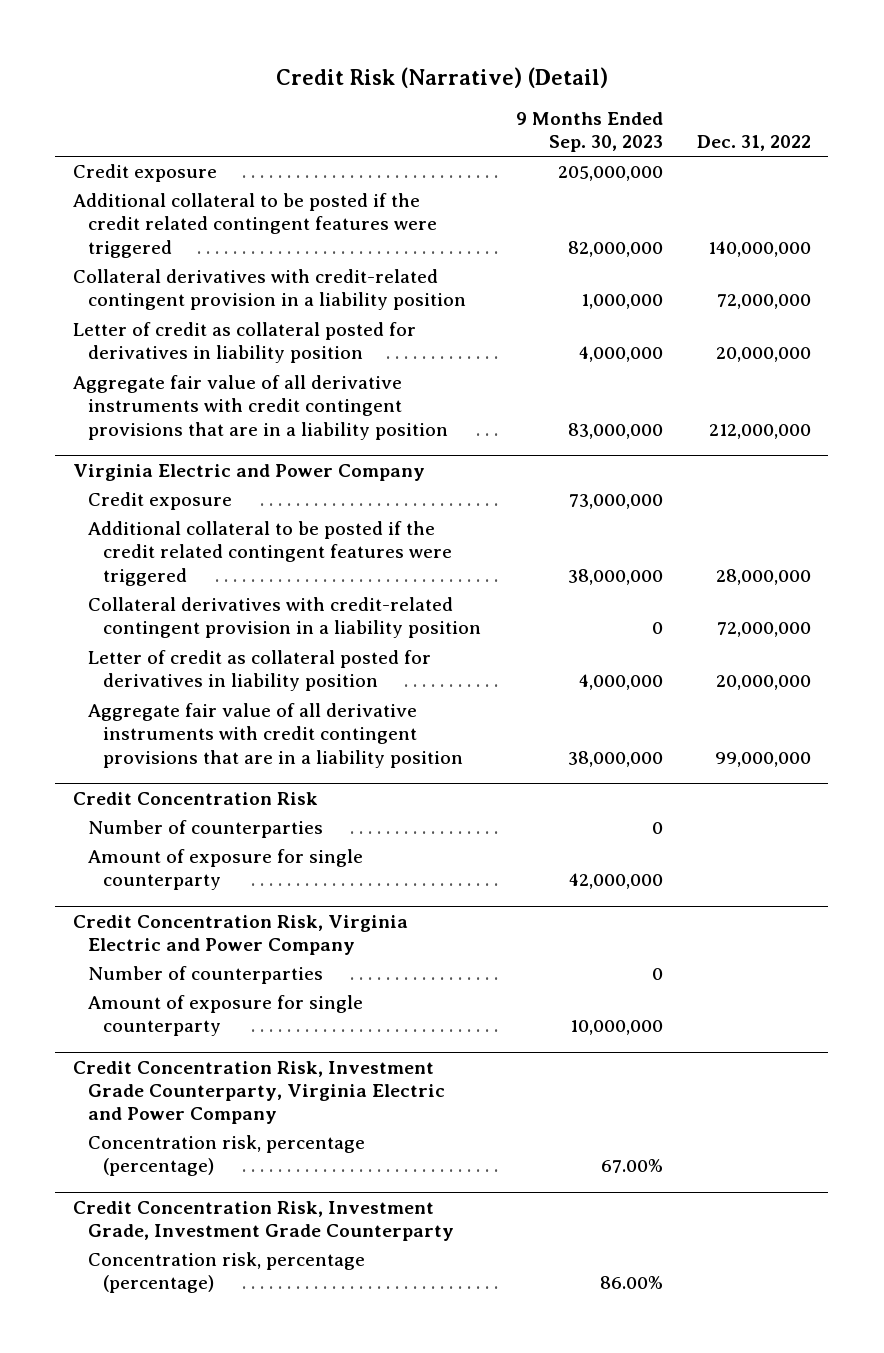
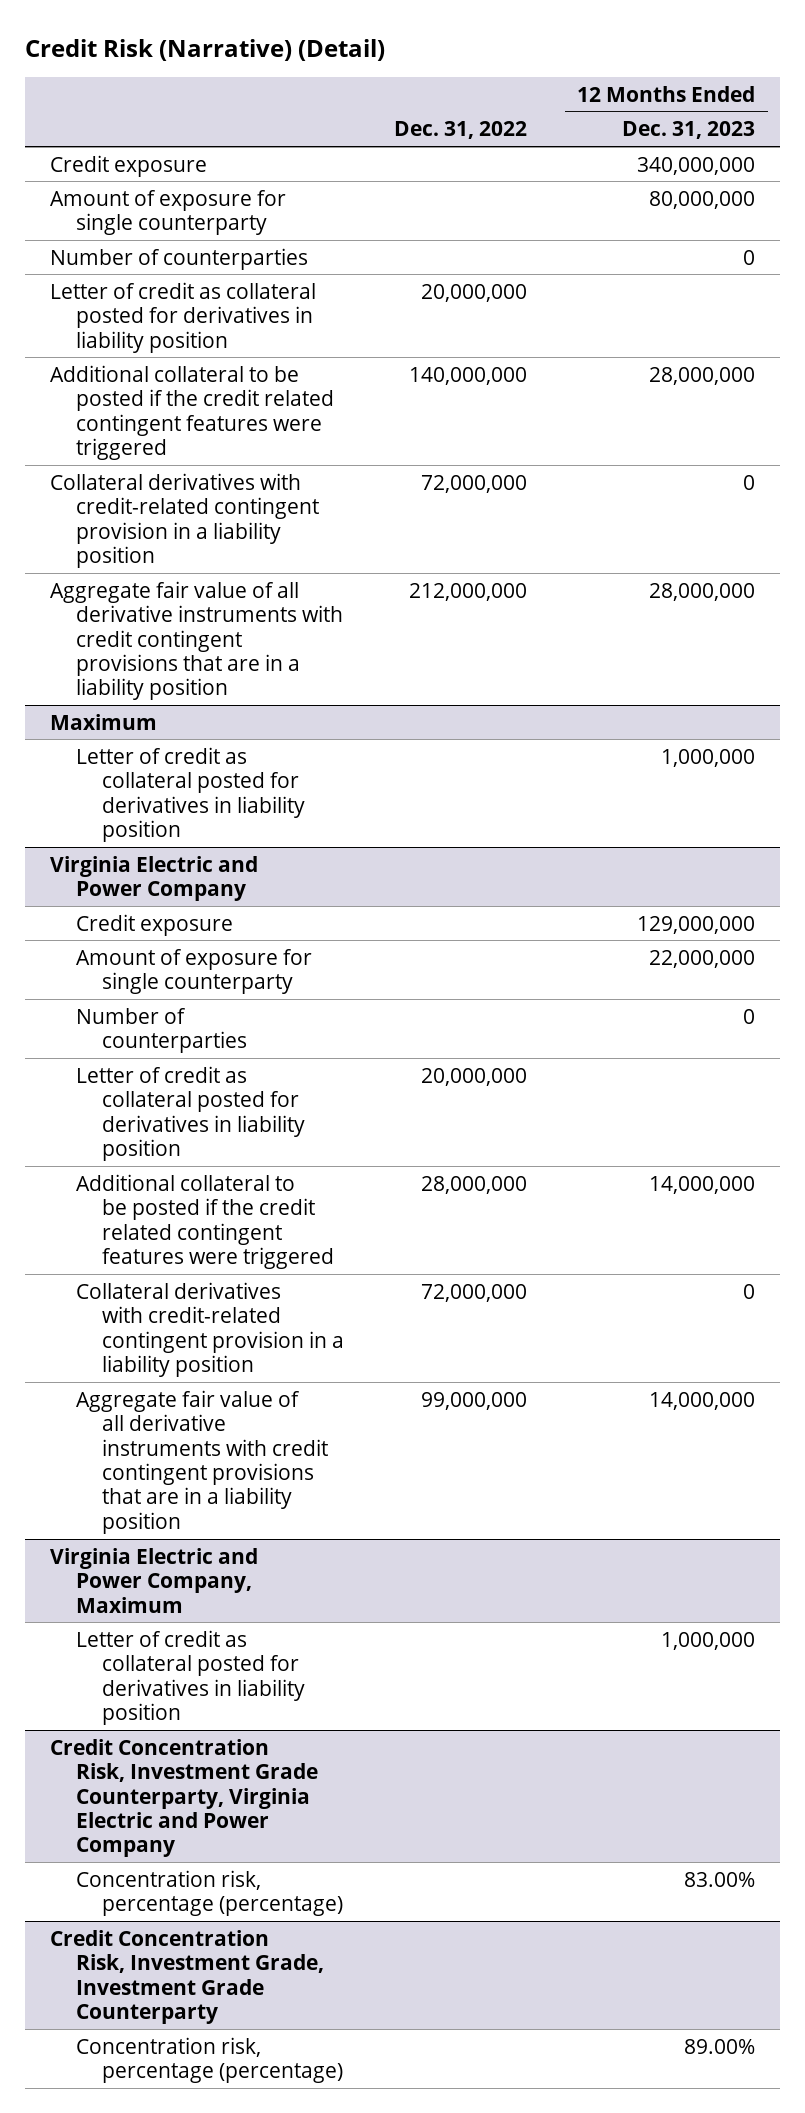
- | 9 Months Ended Sep. 30, 2023 | Dec. 31, 2022
+ | Dec. 31, 2022 | 12 Months Ended Dec. 31, 2023
+ Amount of exposure for single counterparty | | 80,000,000
+ Number of counterparties | | 0
moved up: Letter of credit as collateral posted for derivatives in liability position | 20,000,000 |
+ Maximum
+ Letter of credit as collateral posted for derivatives in liability position | | 1,000,000
@ Virginia Electric and Power Company
+ Amount of exposure for single counterparty | | 22,000,000
+ Number of counterparties | | 0
moved up: Letter of credit as collateral posted for derivatives in liability position | 20,000,000 |
- Credit Concentration Risk
- Number of counterparties | 0 |
- Amount of exposure for single counterparty | 42,000,000 |
- Credit Concentration Risk, Virginia Electric and Power Company
- Number of counterparties | 0 |
- Amount of exposure for single counterparty | 10,000,000 |
+ Virginia Electric and Power Company, Maximum
+ Letter of credit as collateral posted for derivatives in liability position | | 1,000,000

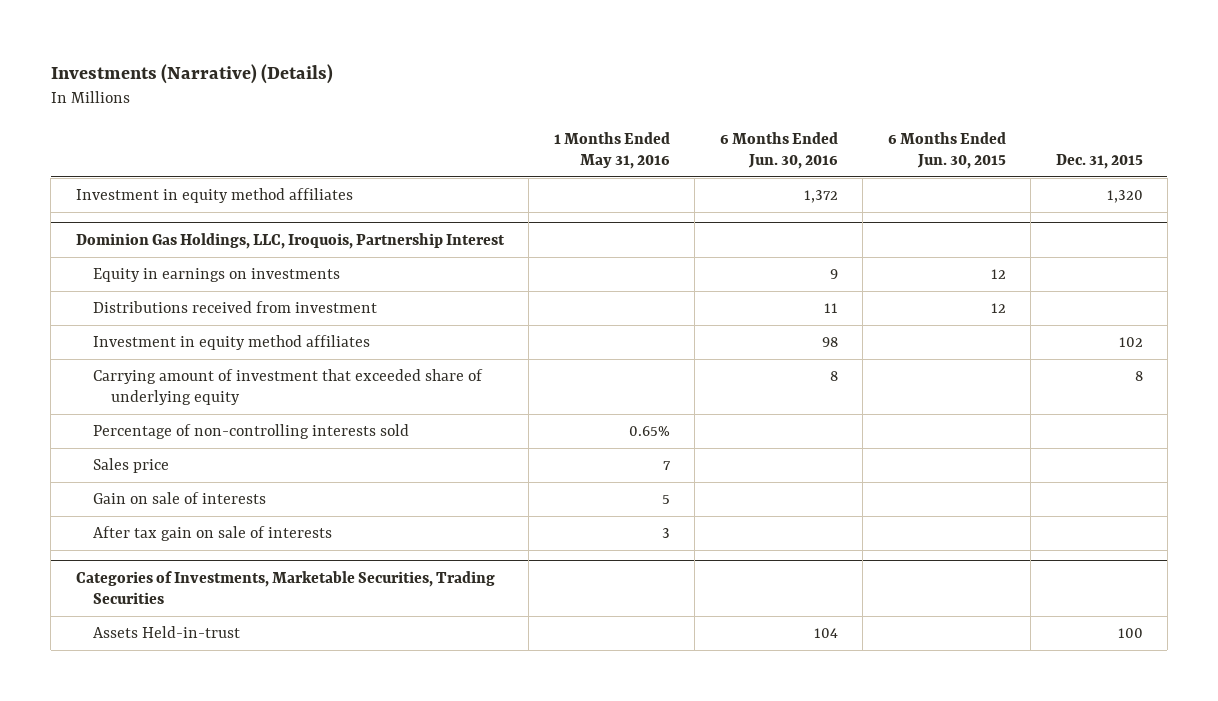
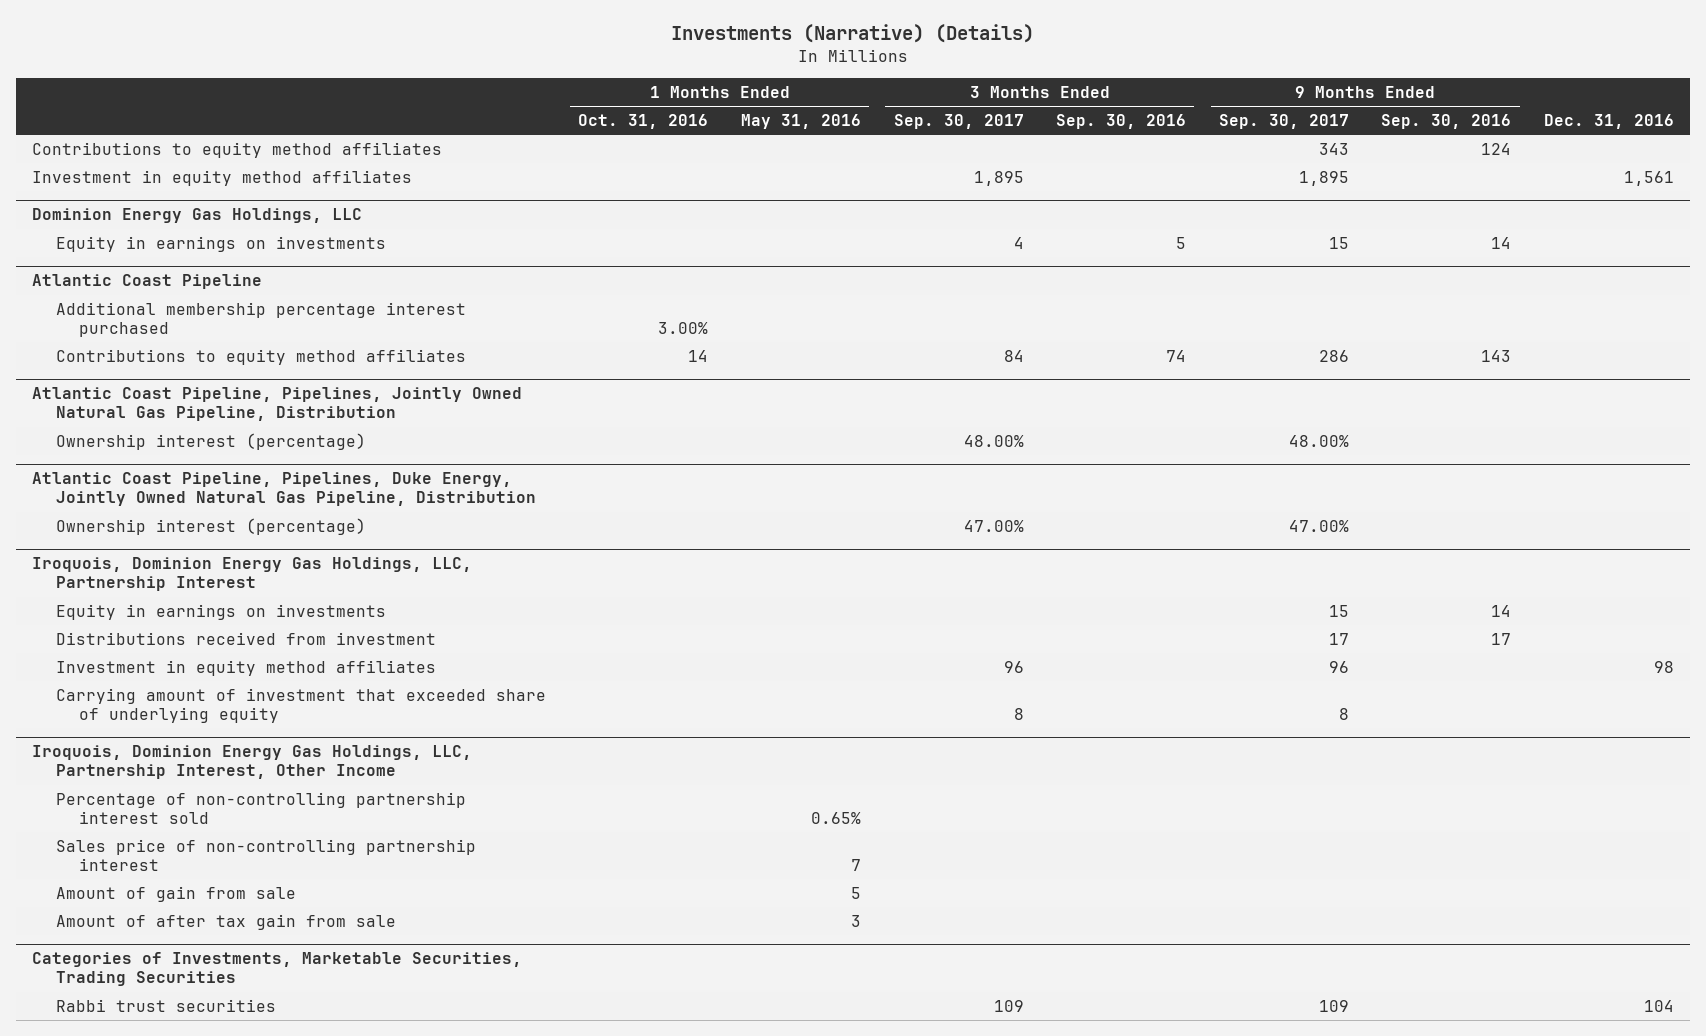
- | 1 Months Ended May 31, 2016 | 6 Months Ended Jun. 30, 2016 | 6 Months Ended Jun. 30, 2015 | Dec. 31, 2015
+ | 1 Months Ended Oct. 31, 2016 | 1 Months Ended May 31, 2016 | 3 Months Ended Sep. 30, 2017 | 3 Months Ended Sep. 30, 2016 | 9 Months Ended Sep. 30, 2017 | 9 Months Ended Sep. 30, 2016 | Dec. 31, 2016
+ Contributions to equity method affiliates | | | | | 343 | 124 |
- Dominion Gas Holdings, LLC, Iroquois, Partnership Interest
+ Dominion Energy Gas Holdings, LLC
+ Equity in earnings on investments | | | 4 | 5 | 15 | 14 |
+ Atlantic Coast Pipeline
+ Additional membership percentage interest purchased | 3.00% | | | | | |
+ Contributions to equity method affiliates | 14 | | 84 | 74 | 286 | 143 |
+ Atlantic Coast Pipeline, Pipelines, Jointly Owned Natural Gas Pipeline, Distribution
+ Ownership interest (percentage) | | | 48.00% | | 48.00% | |
+ Atlantic Coast Pipeline, Pipelines, Duke Energy, Jointly Owned Natural Gas Pipeline, Distribution
+ Ownership interest (percentage) | | | 47.00% | | 47.00% | |
+ Iroquois, Dominion Energy Gas Holdings, LLC, Partnership Interest
- Percentage of non-controlling interests sold | 0.65% | | |
- Sales price | 7 | | |
- Gain on sale of interests | 5 | | |
- After tax gain on sale of interests | 3 | | |
+ Iroquois, Dominion Energy Gas Holdings, LLC, Partnership Interest, Other Income
+ Percentage of non-controlling partnership interest sold | | 0.65% | | | | |
+ Sales price of non-controlling partnership interest | | 7 | | | | |
+ Amount of gain from sale | | 5 | | | | |
+ Amount of after tax gain from sale | | 3 | | | | |
@ Categories of Investments, Marketable Securities, Trading Securities
- Assets Held-in-trust | | 104 | | 100
+ Rabbi trust securities | | | 109 | | 109 | | 104

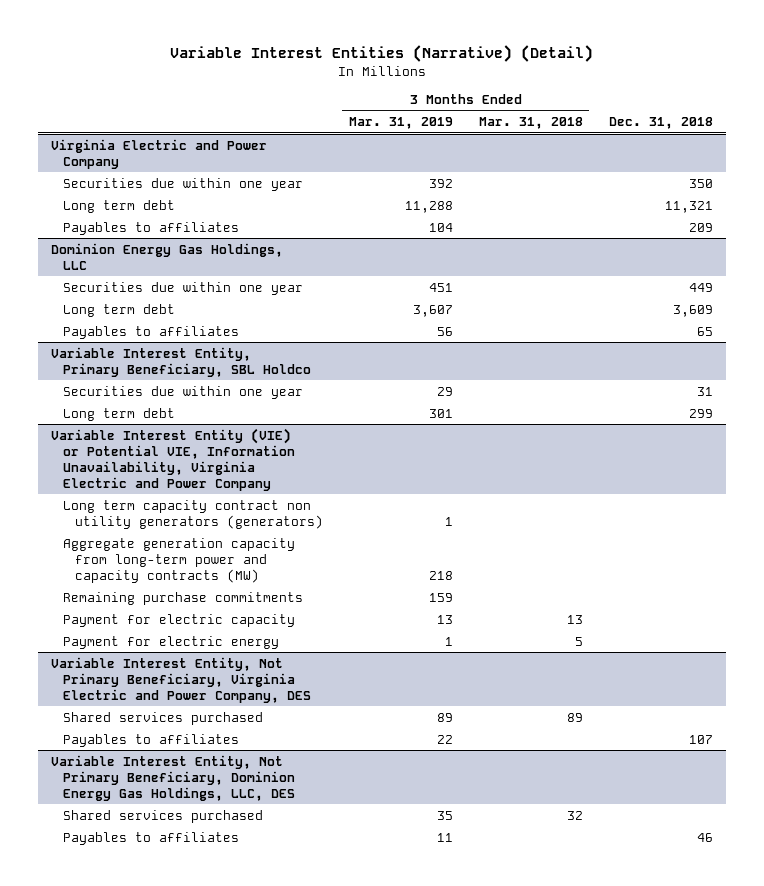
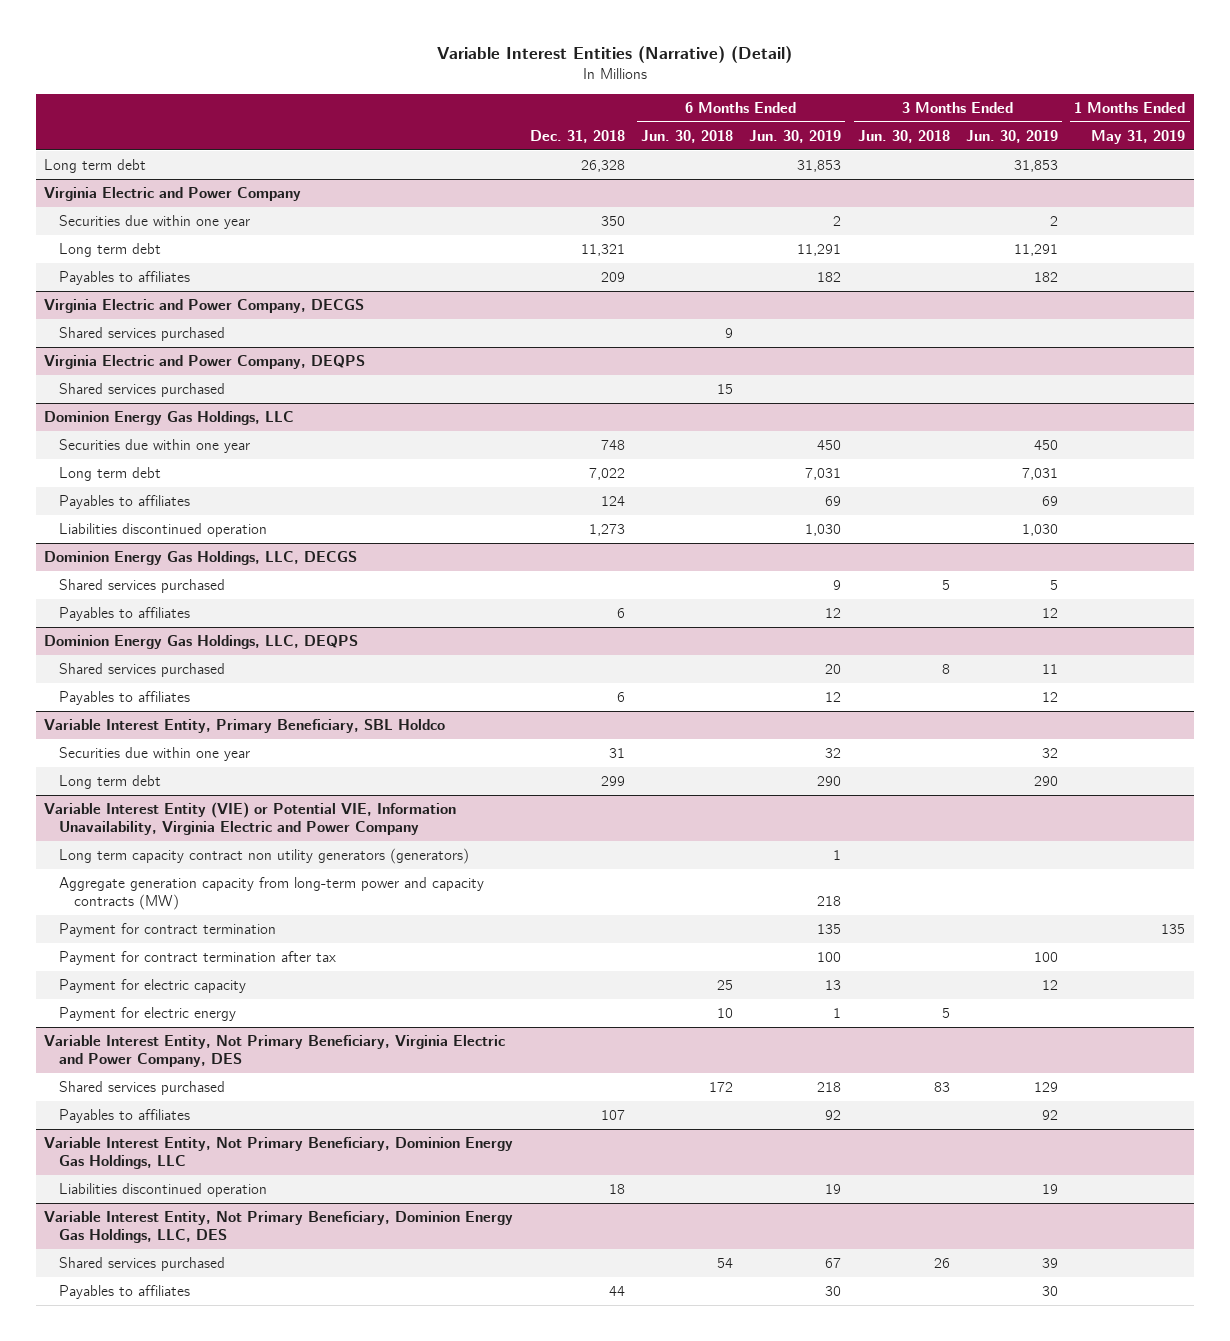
- | 3 Months Ended Mar. 31, 2019 | 3 Months Ended Mar. 31, 2018 | Dec. 31, 2018
+ | Dec. 31, 2018 | 6 Months Ended Jun. 30, 2018 | 6 Months Ended Jun. 30, 2019 | 3 Months Ended Jun. 30, 2018 | 3 Months Ended Jun. 30, 2019 | 1 Months Ended May 31, 2019
+ Long term debt | 26,328 | | 31,853 | | 31,853 |
+ Virginia Electric and Power Company, DECGS
+ Shared services purchased | | 9 | | | |
+ Virginia Electric and Power Company, DEQPS
+ Shared services purchased | | 15 | | | |
@ Dominion Energy Gas Holdings, LLC
- Securities due within one year | 451 | | 449
- Long term debt | 3,607 | | 3,609
- Payables to affiliates | 56 | | 65
+ Securities due within one year | 748 | | 450 | | 450 |
+ Long term debt | 7,022 | | 7,031 | | 7,031 |
+ Payables to affiliates | 124 | | 69 | | 69 |
+ Liabilities discontinued operation | 1,273 | | 1,030 | | 1,030 |
+ Dominion Energy Gas Holdings, LLC, DECGS
+ Shared services purchased | | | 9 | 5 | 5 |
+ Payables to affiliates | 6 | | 12 | | 12 |
+ Dominion Energy Gas Holdings, LLC, DEQPS
+ Shared services purchased | | | 20 | 8 | 11 |
+ Payables to affiliates | 6 | | 12 | | 12 |
@ Variable Interest Entity (VIE) or Potential VIE, Information Unavailability, Virginia Electric and Power Company
- Remaining purchase commitments | 159 | |
+ Payment for contract termination | | | 135 | | | 135
+ Payment for contract termination after tax | | | 100 | | 100 |
+ Variable Interest Entity, Not Primary Beneficiary, Dominion Energy Gas Holdings, LLC
+ Liabilities discontinued operation | 18 | | 19 | | 19 |
@ Variable Interest Entity, Not Primary Beneficiary, Dominion Energy Gas Holdings, LLC, DES
- Payables to affiliates | 11 | | 46
+ Payables to affiliates | 44 | | 30 | | 30 |

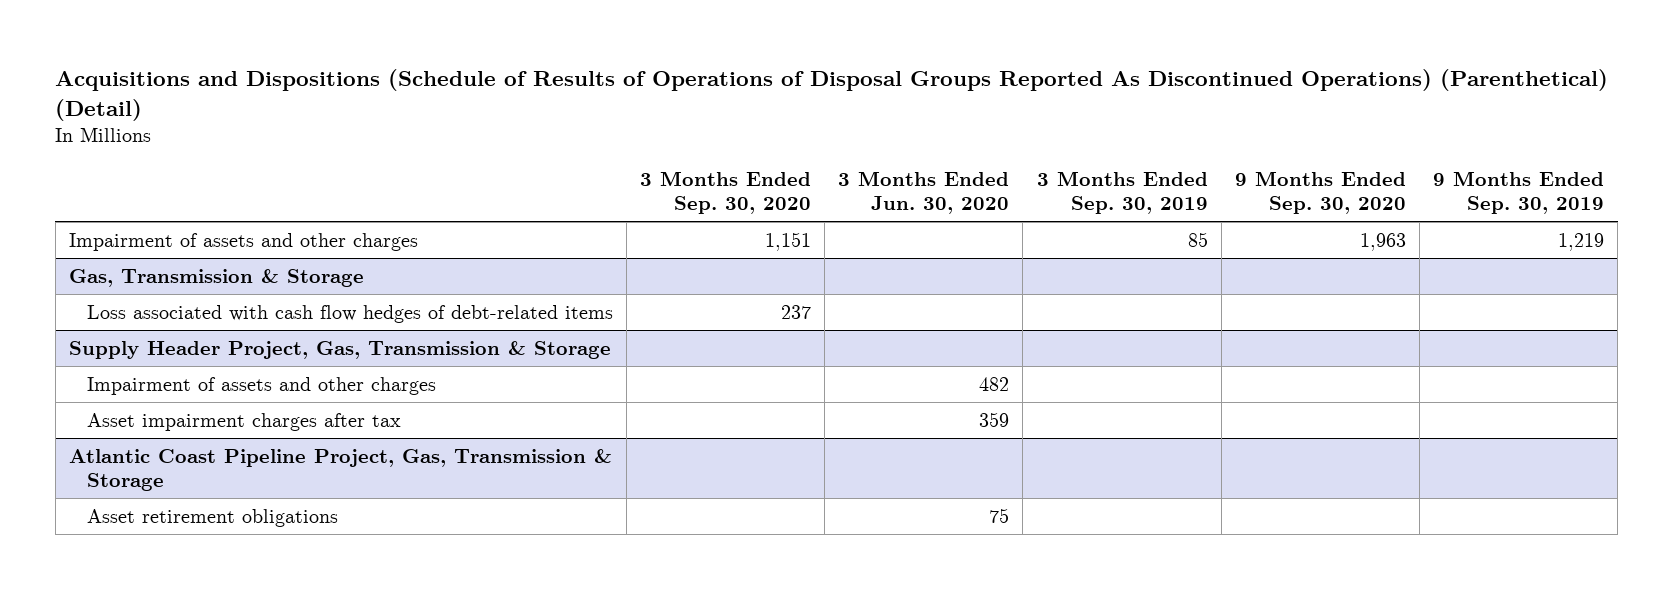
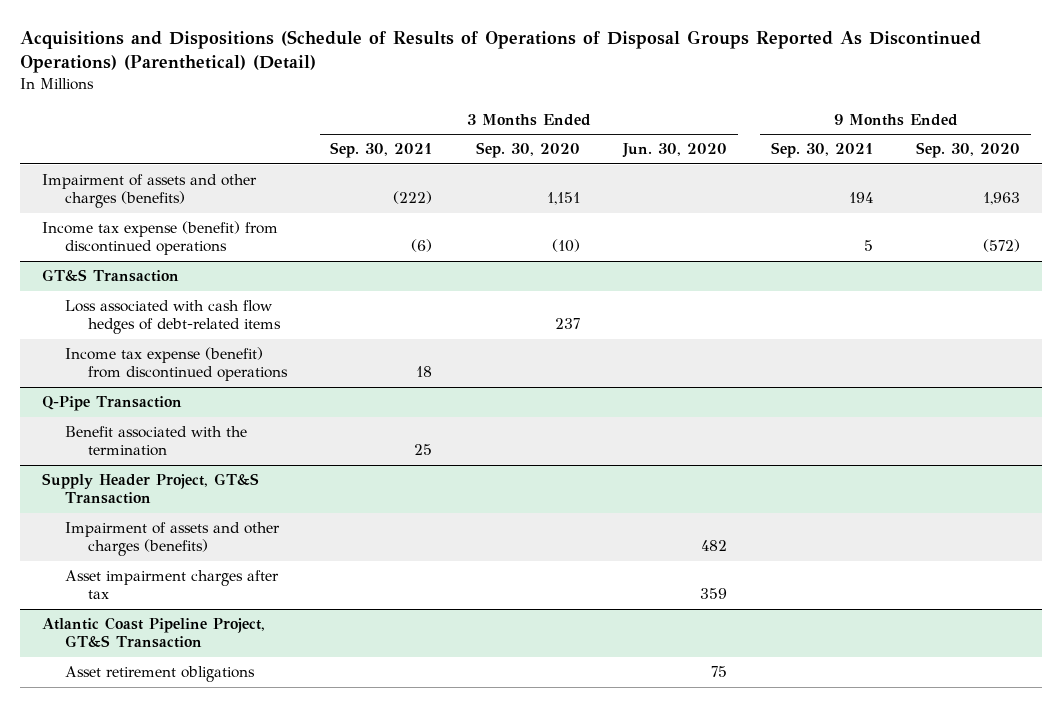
- | 3 Months Ended Sep. 30, 2020 | 3 Months Ended Jun. 30, 2020 | 3 Months Ended Sep. 30, 2019 | 9 Months Ended Sep. 30, 2020 | 9 Months Ended Sep. 30, 2019
+ | 3 Months Ended Sep. 30, 2021 | 3 Months Ended Sep. 30, 2020 | 3 Months Ended Jun. 30, 2020 | 9 Months Ended Sep. 30, 2021 | 9 Months Ended Sep. 30, 2020
- Impairment of assets and other charges | 1,151 | | 85 | 1,963 | 1,219
- Gas, Transmission & Storage
+ Impairment of assets and other charges (benefits) | (222) | 1,151 | | 194 | 1,963
+ Income tax expense (benefit) from discontinued operations | (6) | (10) | | 5 | (572)
+ GT&S Transaction
- Supply Header Project, Gas, Transmission & Storage
- Impairment of assets and other charges | | 482 | | |
+ Income tax expense (benefit) from discontinued operations | 18 | | | |
+ Q-Pipe Transaction
+ Benefit associated with the termination | 25 | | | |
+ Supply Header Project, GT&S Transaction
+ Impairment of assets and other charges (benefits) | | | 482 | |
- Atlantic Coast Pipeline Project, Gas, Transmission & Storage
+ Atlantic Coast Pipeline Project, GT&S Transaction

